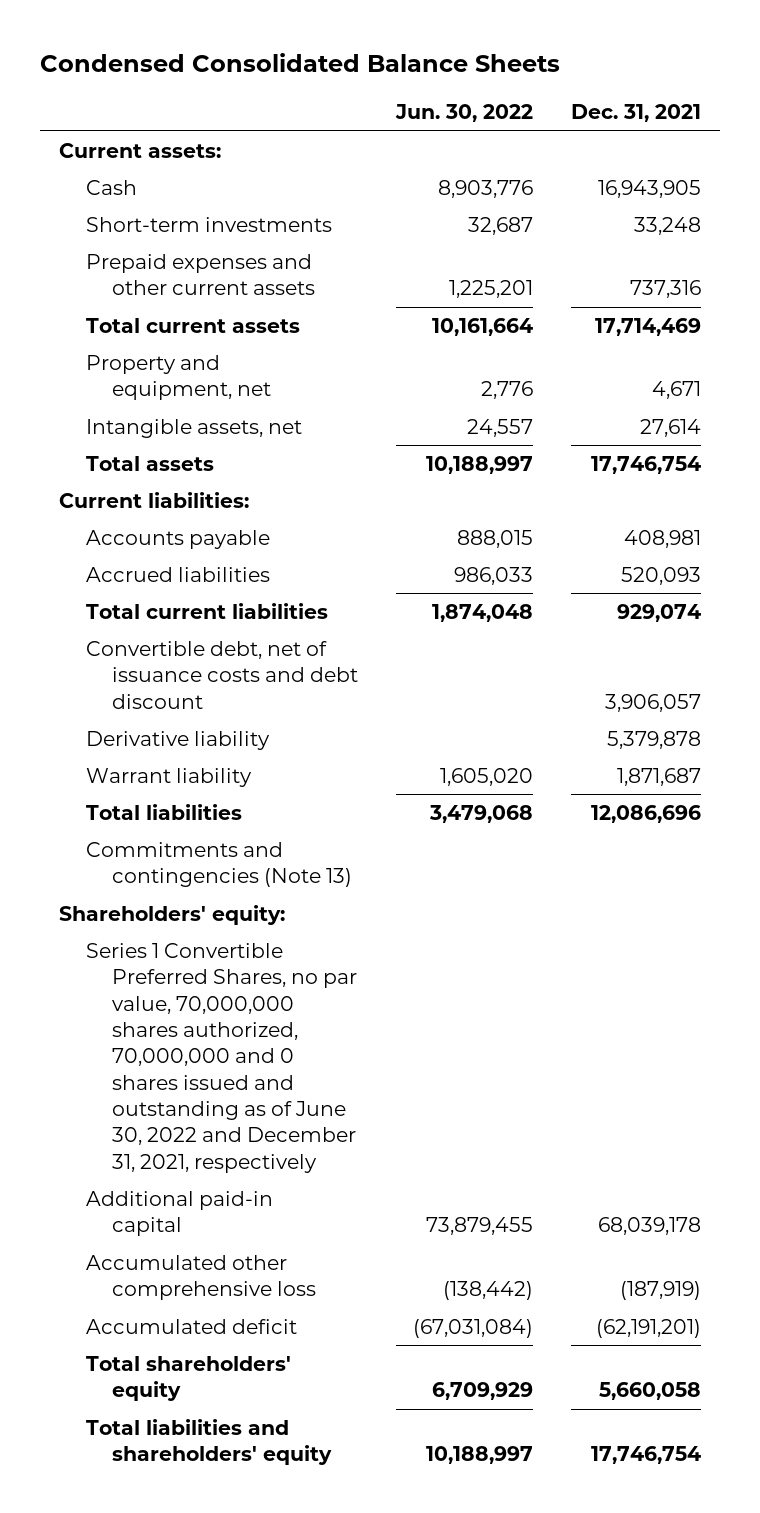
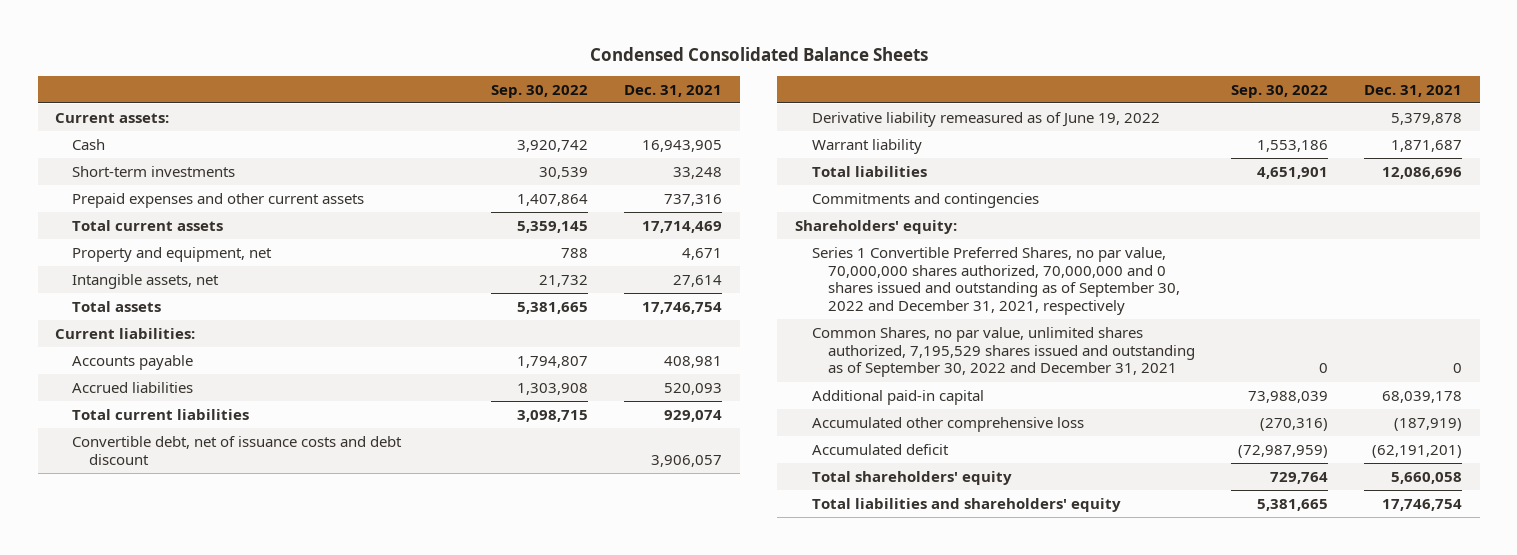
- | Jun. 30, 2022 | Dec. 31, 2021
+ | Sep. 30, 2022 | Dec. 31, 2021
- Derivative liability | | 5,379,878
+ Derivative liability remeasured as of June 19, 2022 | | 5,379,878
- Commitments and contingencies (Note 13)
+ Commitments and contingencies
- Series 1 Convertible Preferred Shares, no par value, 70,000,000 shares authorized, 70,000,000 and 0 shares issued and outstanding as of June 30, 2022 and December 31, 2021, respectively
+ Series 1 Convertible Preferred Shares, no par value, 70,000,000 shares authorized, 70,000,000 and 0 shares issued and outstanding as of September 30, 2022 and December 31, 2021, respectively
+ Common Shares, no par value, unlimited shares authorized, 7,195,529 shares issued and outstanding as of September 30, 2022 and December 31, 2021 | 0 | 0

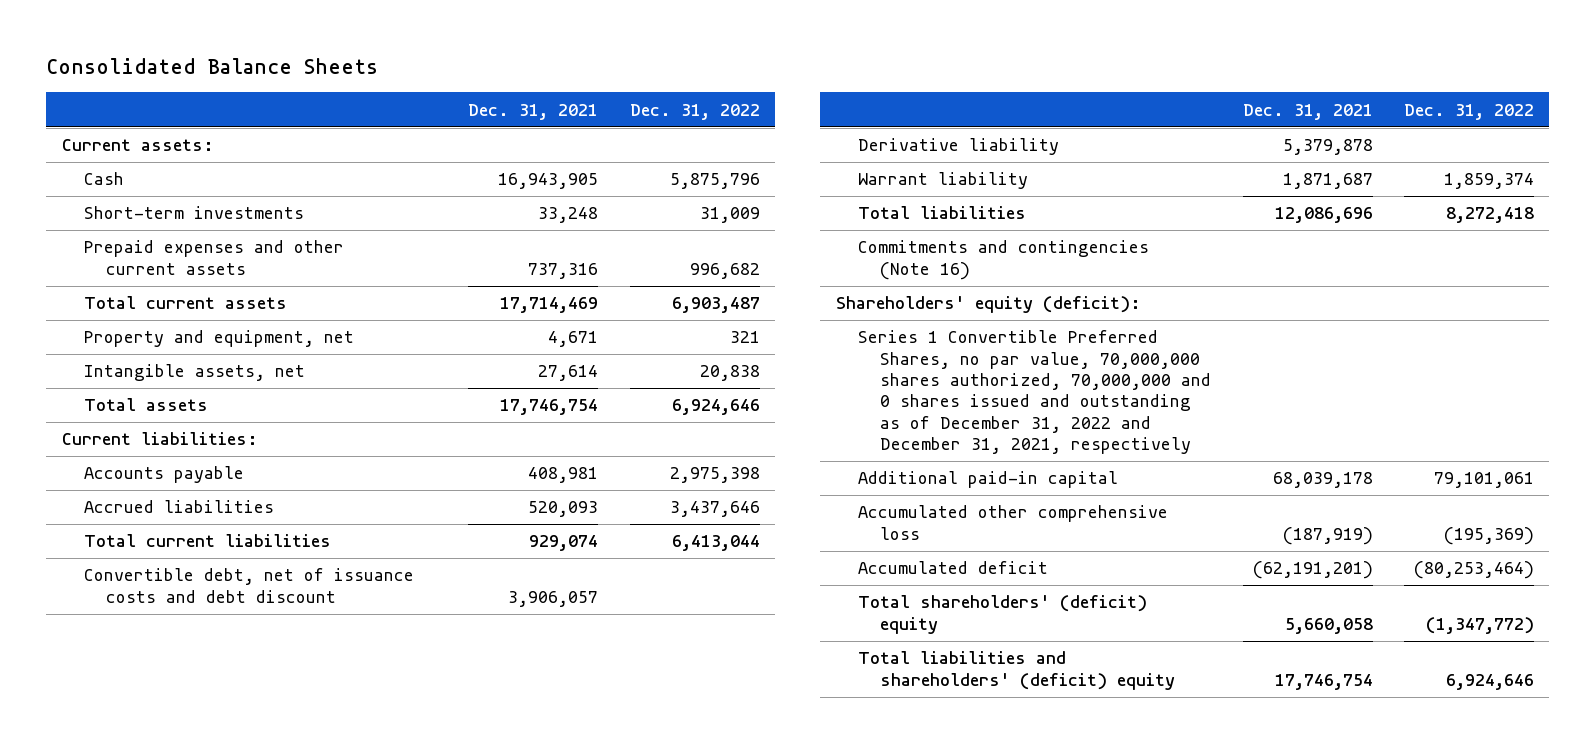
- Condensed Consolidated Balance Sheets
+ Consolidated Balance Sheets
- | Sep. 30, 2022 | Dec. 31, 2021
+ | Dec. 31, 2021 | Dec. 31, 2022
- Derivative liability remeasured as of June 19, 2022 | | 5,379,878
+ Derivative liability | 5,379,878 |
- Commitments and contingencies
- Shareholders' equity:
- Series 1 Convertible Preferred Shares, no par value, 70,000,000 shares authorized, 70,000,000 and 0 shares issued and outstanding as of September 30, 2022 and December 31, 2021, respectively
- Common Shares, no par value, unlimited shares authorized, 7,195,529 shares issued and outstanding as of September 30, 2022 and December 31, 2021 | 0 | 0
+ Commitments and contingencies (Note 16)
+ Shareholders' equity (deficit):
+ Series 1 Convertible Preferred Shares, no par value, 70,000,000 shares authorized, 70,000,000 and 0 shares issued and outstanding as of December 31, 2022 and December 31, 2021, respectively
- Total shareholders' equity | 729,764 | 5,660,058
- Total liabilities and shareholders' equity | 5,381,665 | 17,746,754
+ Total shareholders' (deficit) equity | 5,660,058 | (1,347,772)
+ Total liabilities and shareholders' (deficit) equity | 17,746,754 | 6,924,646

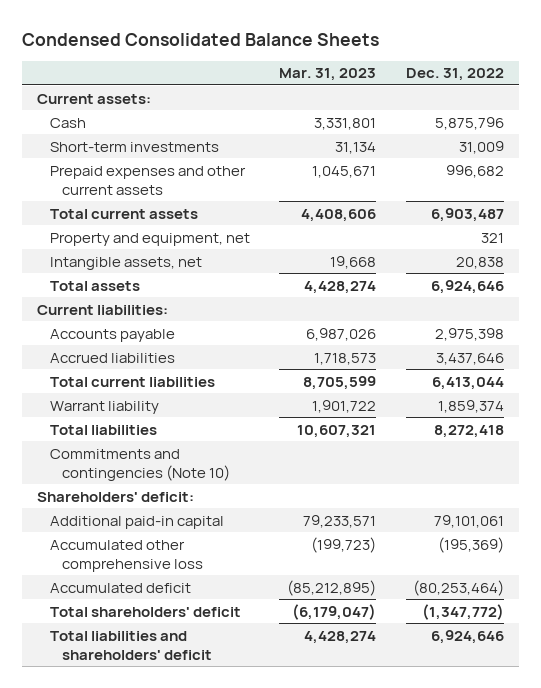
- Consolidated Balance Sheets
+ Condensed Consolidated Balance Sheets
- | Dec. 31, 2021 | Dec. 31, 2022
+ | Mar. 31, 2023 | Dec. 31, 2022
- Convertible debt, net of issuance costs and debt discount | 3,906,057 |
- Derivative liability | 5,379,878 |
- Commitments and contingencies (Note 16)
- Shareholders' equity (deficit):
- Series 1 Convertible Preferred Shares, no par value, 70,000,000 shares authorized, 70,000,000 and 0 shares issued and outstanding as of December 31, 2022 and December 31, 2021, respectively
+ Commitments and contingencies (Note 10)
+ Shareholders' deficit:
- Total shareholders' (deficit) equity | 5,660,058 | (1,347,772)
- Total liabilities and shareholders' (deficit) equity | 17,746,754 | 6,924,646
+ Total shareholders' deficit | (6,179,047) | (1,347,772)
+ Total liabilities and shareholders' deficit | 4,428,274 | 6,924,646

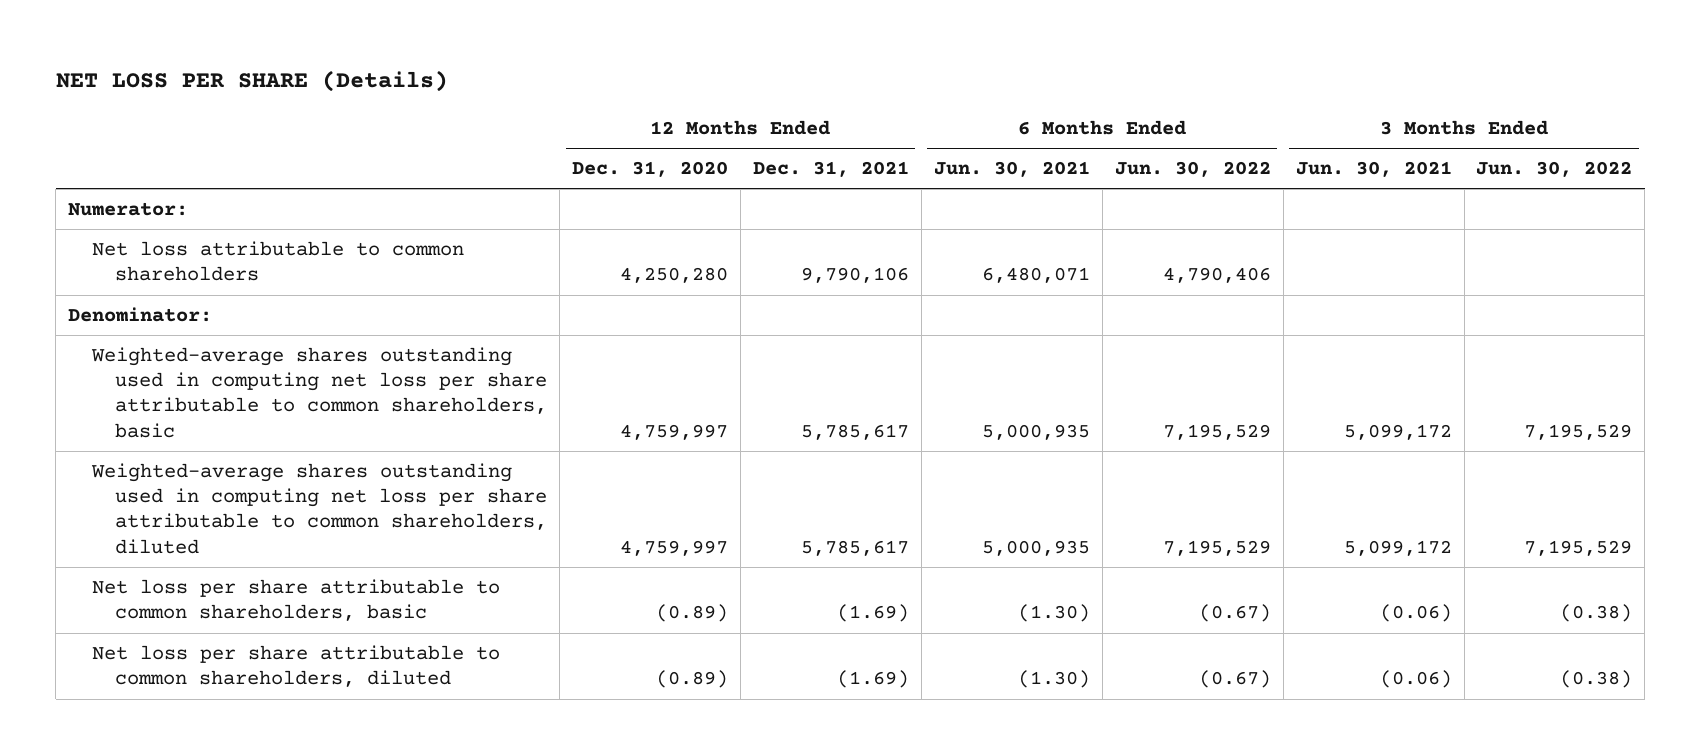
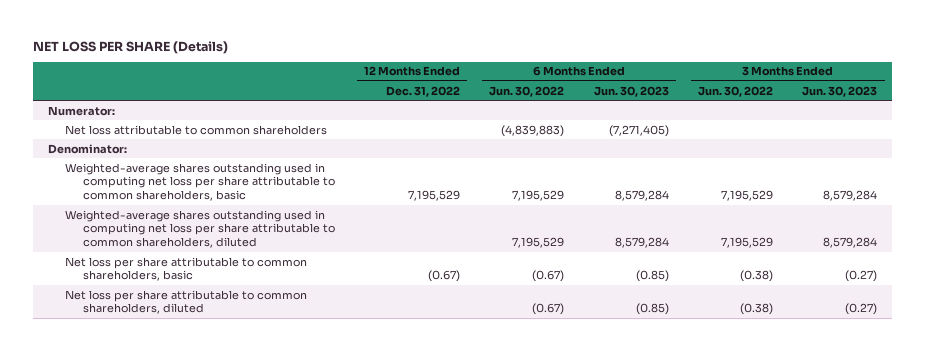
- | 12 Months Ended Dec. 31, 2020 | 12 Months Ended Dec. 31, 2021 | 6 Months Ended Jun. 30, 2021 | 6 Months Ended Jun. 30, 2022 | 3 Months Ended Jun. 30, 2021 | 3 Months Ended Jun. 30, 2022
+ | 12 Months Ended Dec. 31, 2022 | 6 Months Ended Jun. 30, 2022 | 6 Months Ended Jun. 30, 2023 | 3 Months Ended Jun. 30, 2022 | 3 Months Ended Jun. 30, 2023
- Net loss attributable to common shareholders | 4,250,280 | 9,790,106 | 6,480,071 | 4,790,406 | |
+ Net loss attributable to common shareholders | | (4,839,883) | (7,271,405) | |

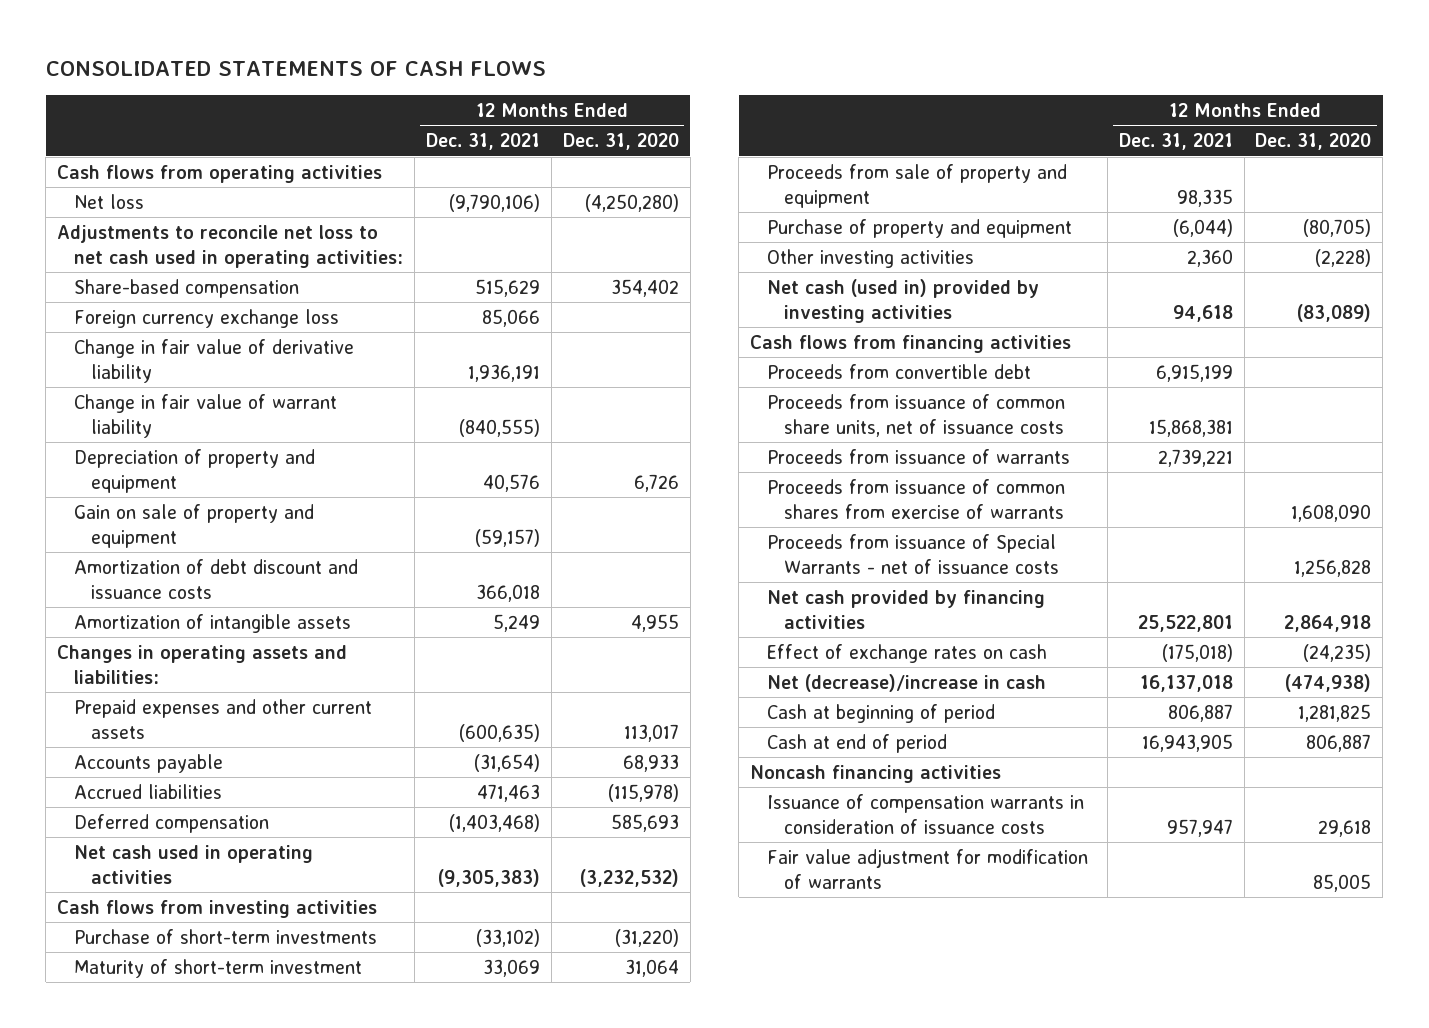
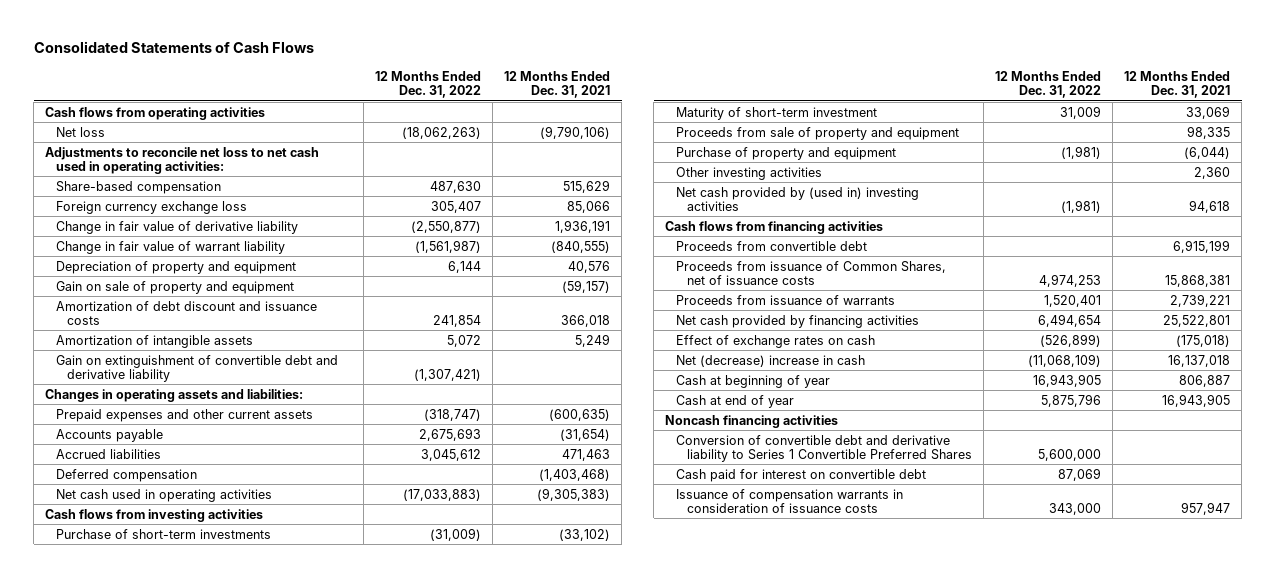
- CONSOLIDATED STATEMENTS OF CASH FLOWS
+ Consolidated Statements of Cash Flows
- | 12 Months Ended Dec. 31, 2021 | 12 Months Ended Dec. 31, 2020
+ | 12 Months Ended Dec. 31, 2022 | 12 Months Ended Dec. 31, 2021
+ Gain on extinguishment of convertible debt and derivative liability | (1,307,421) |
- Net cash (used in) provided by investing activities | 94,618 | (83,089)
+ Net cash provided by (used in) investing activities | (1,981) | 94,618
- Proceeds from issuance of common share units, net of issuance costs | 15,868,381 |
+ Proceeds from issuance of Common Shares, net of issuance costs | 4,974,253 | 15,868,381
- Proceeds from issuance of common shares from exercise of warrants | | 1,608,090
- Proceeds from issuance of Special Warrants - net of issuance costs | | 1,256,828
- Net (decrease)/increase in cash | 16,137,018 | (474,938)
- Cash at beginning of period | 806,887 | 1,281,825
- Cash at end of period | 16,943,905 | 806,887
+ Net (decrease) increase in cash | (11,068,109) | 16,137,018
+ Cash at beginning of year | 16,943,905 | 806,887
+ Cash at end of year | 5,875,796 | 16,943,905
+ Conversion of convertible debt and derivative liability to Series 1 Convertible Preferred Shares | 5,600,000 |
+ Cash paid for interest on convertible debt | 87,069 |
- Fair value adjustment for modification of warrants | | 85,005

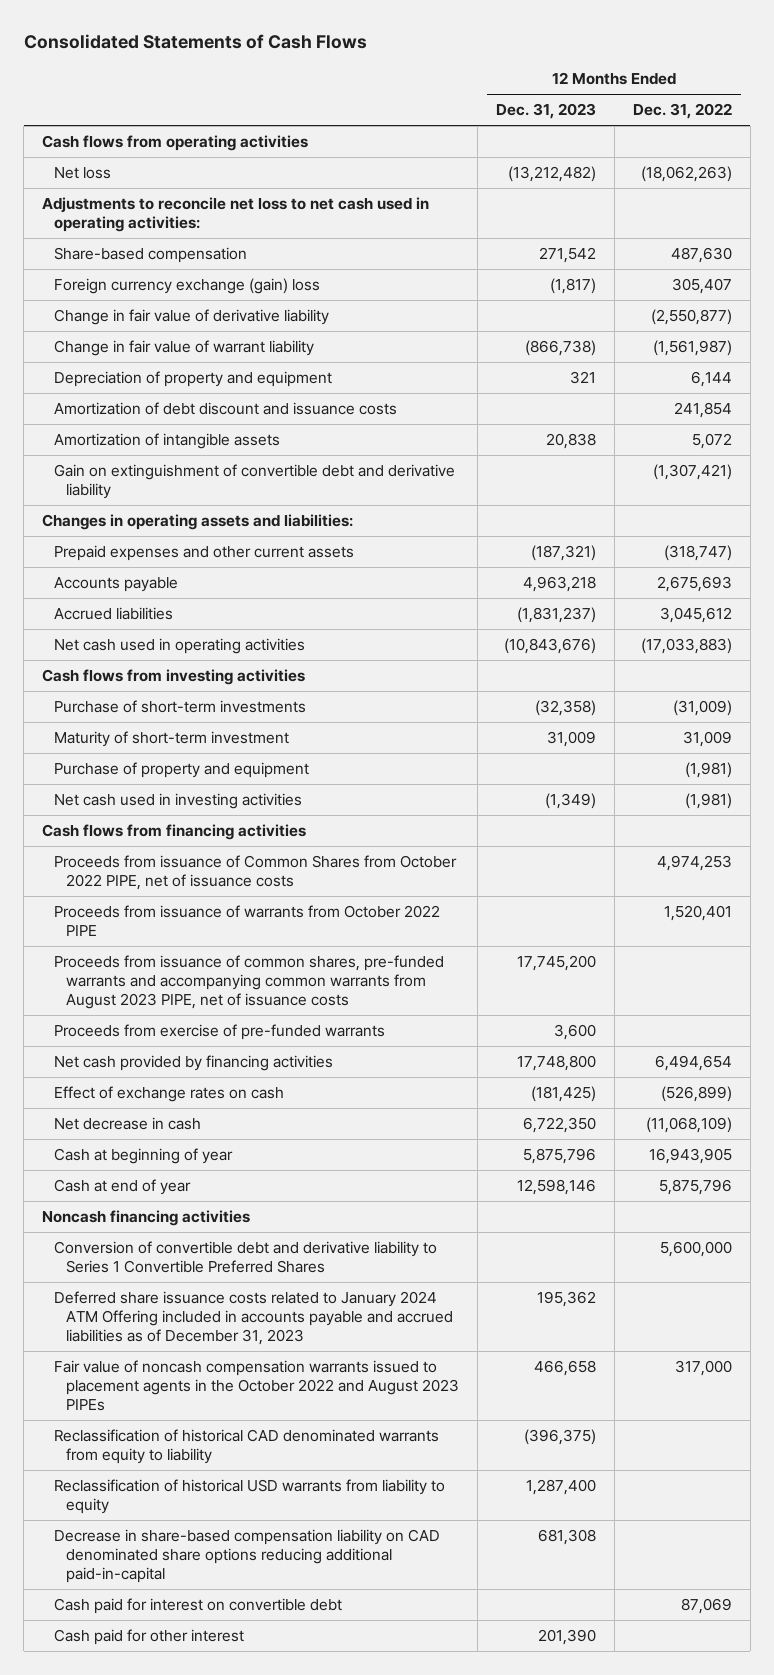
- | 12 Months Ended Dec. 31, 2022 | 12 Months Ended Dec. 31, 2021
+ | 12 Months Ended Dec. 31, 2023 | 12 Months Ended Dec. 31, 2022
- Foreign currency exchange loss | 305,407 | 85,066
+ Foreign currency exchange (gain) loss | (1,817) | 305,407
- Gain on sale of property and equipment | | (59,157)
- Deferred compensation | | (1,403,468)
- Proceeds from sale of property and equipment | | 98,335
- Other investing activities | | 2,360
- Net cash provided by (used in) investing activities | (1,981) | 94,618
+ Net cash used in investing activities | (1,349) | (1,981)
- Proceeds from convertible debt | | 6,915,199
- Proceeds from issuance of Common Shares, net of issuance costs | 4,974,253 | 15,868,381
- Proceeds from issuance of warrants | 1,520,401 | 2,739,221
+ Proceeds from issuance of Common Shares from October 2022 PIPE, net of issuance costs | | 4,974,253
+ Proceeds from issuance of warrants from October 2022 PIPE | | 1,520,401
+ Proceeds from issuance of common shares, pre-funded warrants and accompanying common warrants from August 2023 PIPE, net of issuance costs | 17,745,200 |
+ Proceeds from exercise of pre-funded warrants | 3,600 |
- Net (decrease) increase in cash | (11,068,109) | 16,137,018
+ Net decrease in cash | 6,722,350 | (11,068,109)
+ Deferred share issuance costs related to January 2024 ATM Offering included in accounts payable and accrued liabilities as of December 31, 2023 | 195,362 |
+ Fair value of noncash compensation warrants issued to placement agents in the October 2022 and August 2023 PIPEs | 466,658 | 317,000
+ Reclassification of historical CAD denominated warrants from equity to liability | (396,375) |
+ Reclassification of historical USD warrants from liability to equity | 1,287,400 |
+ Decrease in share-based compensation liability on CAD denominated share options reducing additional paid-in-capital | 681,308 |
- Issuance of compensation warrants in consideration of issuance costs | 343,000 | 957,947
+ Cash paid for other interest | 201,390 |

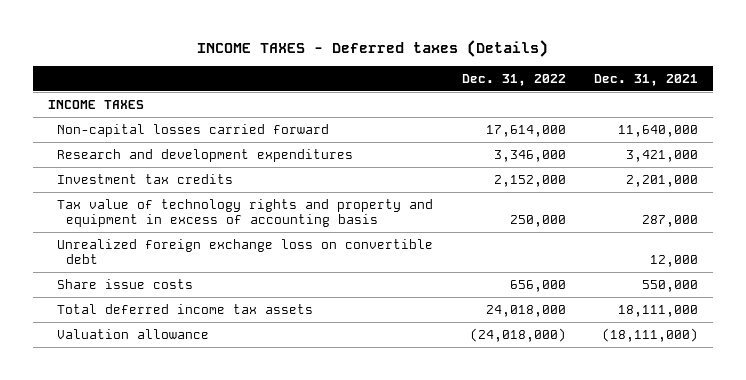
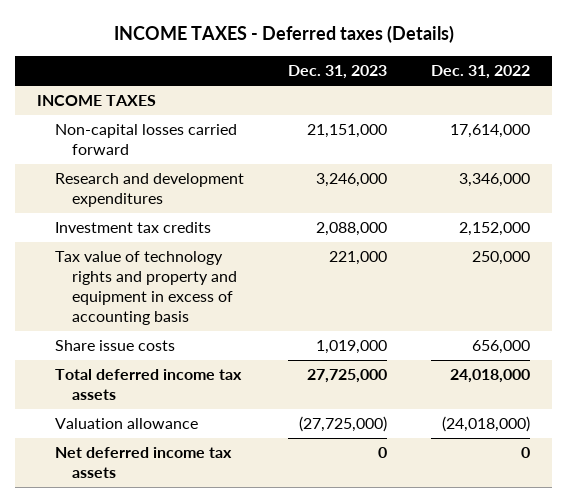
- | Dec. 31, 2022 | Dec. 31, 2021
+ | Dec. 31, 2023 | Dec. 31, 2022
- Unrealized foreign exchange loss on convertible debt | | 12,000
+ Net deferred income tax assets | 0 | 0

